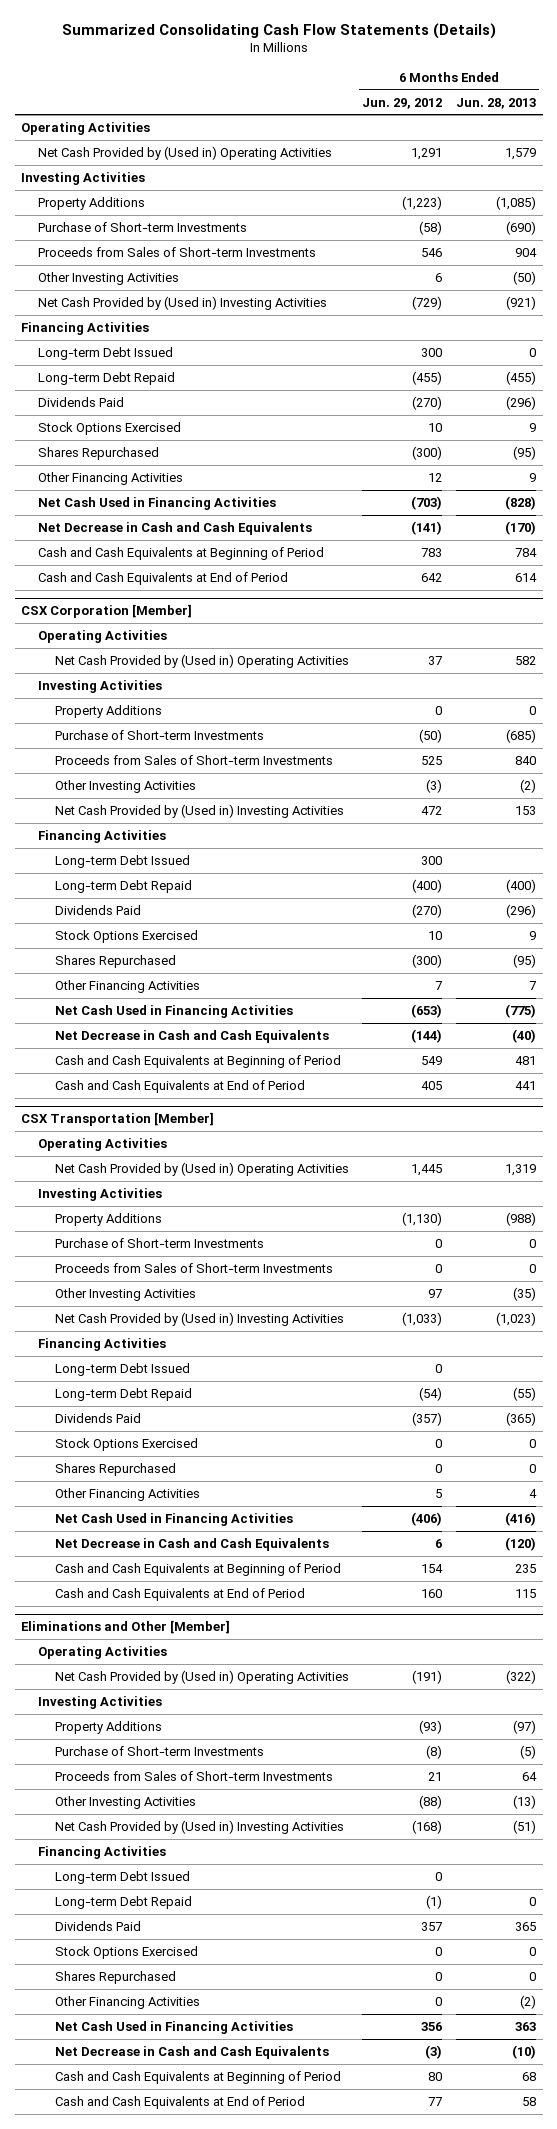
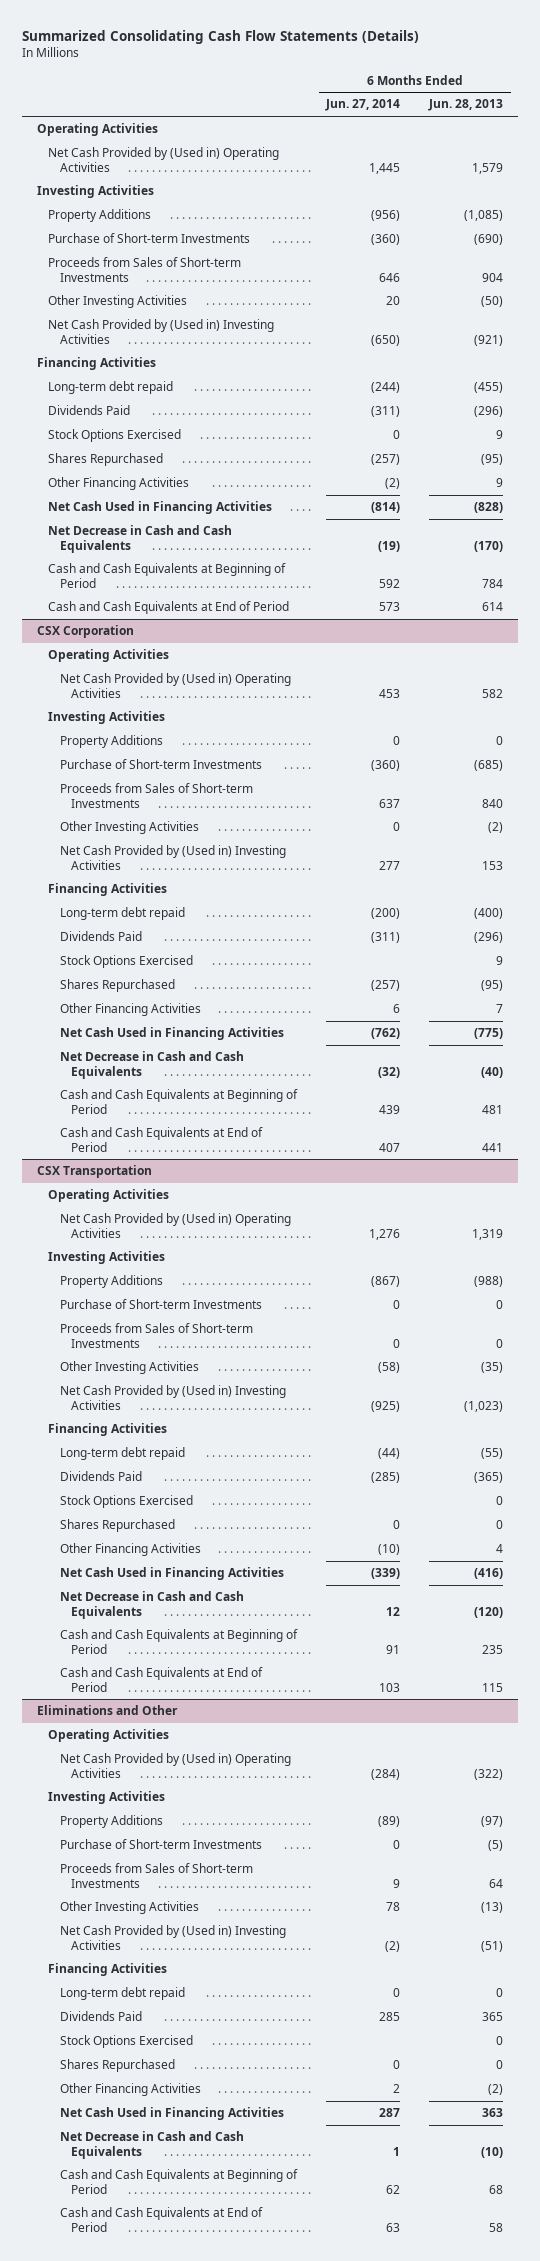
- | 6 Months Ended Jun. 29, 2012 | 6 Months Ended Jun. 28, 2013
+ | 6 Months Ended Jun. 27, 2014 | 6 Months Ended Jun. 28, 2013
- Long-term Debt Issued | 300 | 0
- Long-term Debt Repaid | (455) | (455)
+ Long-term debt repaid | (244) | (455)
- CSX Corporation [Member]
+ CSX Corporation
- Long-term Debt Issued | 300 |
- Long-term Debt Repaid | (400) | (400)
+ Long-term debt repaid | (200) | (400)
- CSX Transportation [Member]
+ CSX Transportation
- Long-term Debt Issued | 0 |
- Long-term Debt Repaid | (54) | (55)
+ Long-term debt repaid | (44) | (55)
- Eliminations and Other [Member]
+ Eliminations and Other
- Long-term Debt Issued | 0 |
- Long-term Debt Repaid | (1) | 0
+ Long-term debt repaid | 0 | 0

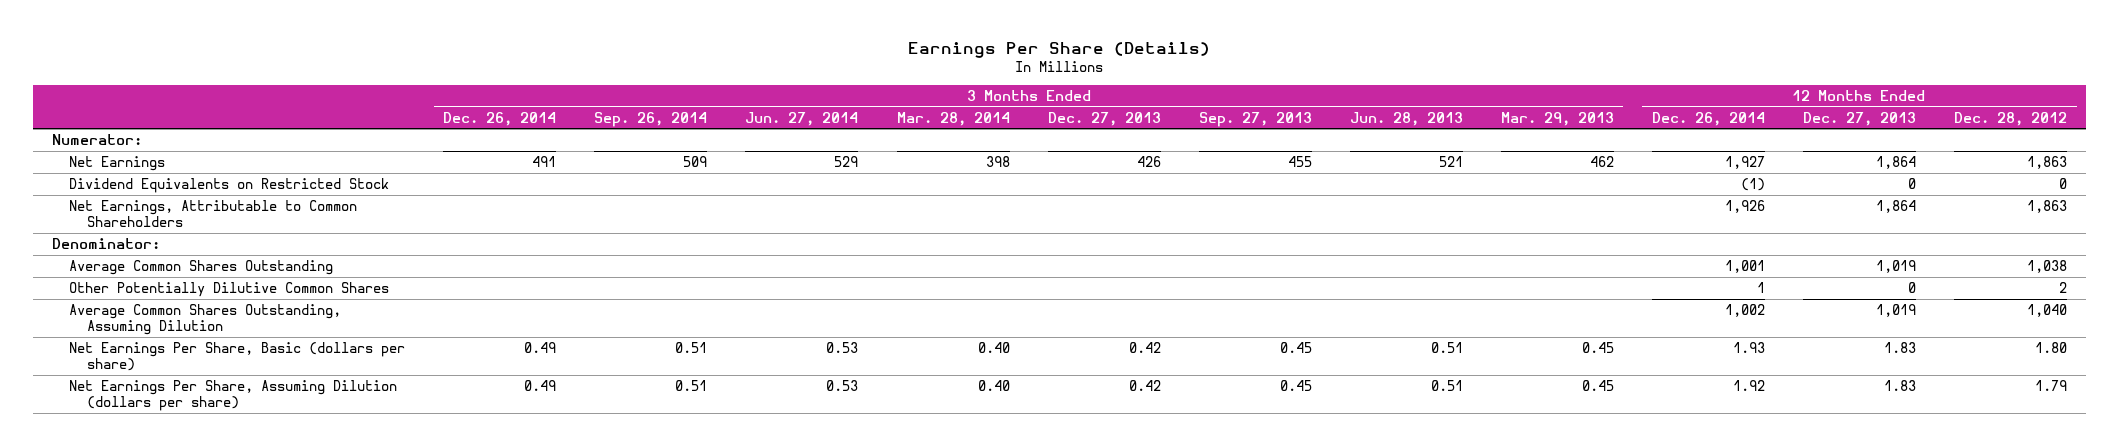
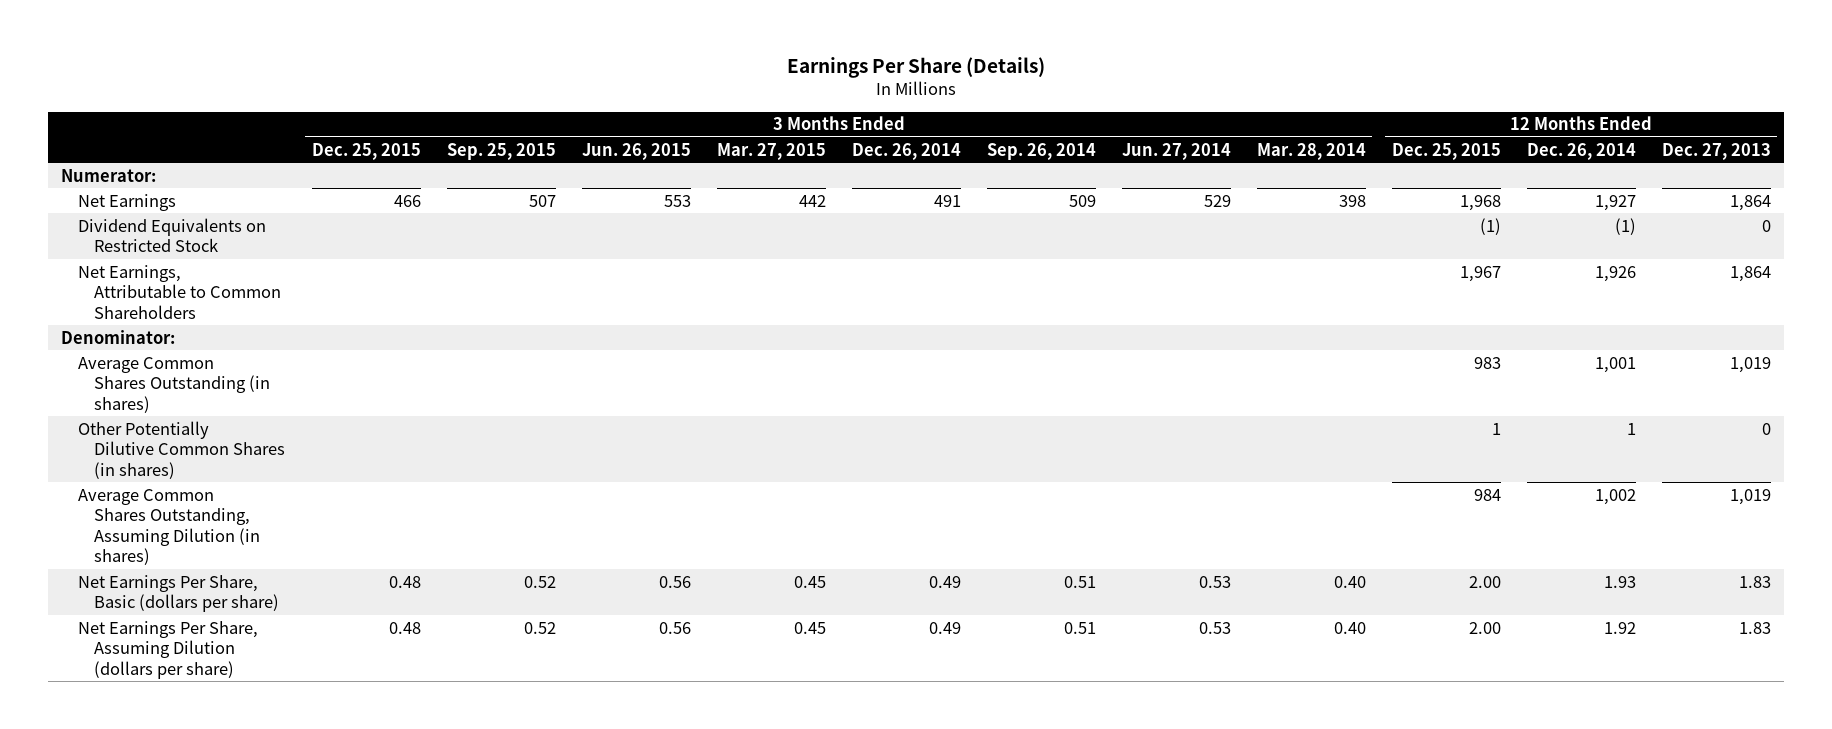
- | 3 Months Ended Dec. 26, 2014 | 3 Months Ended Sep. 26, 2014 | 3 Months Ended Jun. 27, 2014 | 3 Months Ended Mar. 28, 2014 | 3 Months Ended Dec. 27, 2013 | 3 Months Ended Sep. 27, 2013 | 3 Months Ended Jun. 28, 2013 | 3 Months Ended Mar. 29, 2013 | 12 Months Ended Dec. 26, 2014 | 12 Months Ended Dec. 27, 2013 | 12 Months Ended Dec. 28, 2012
+ | 3 Months Ended Dec. 25, 2015 | 3 Months Ended Sep. 25, 2015 | 3 Months Ended Jun. 26, 2015 | 3 Months Ended Mar. 27, 2015 | 3 Months Ended Dec. 26, 2014 | 3 Months Ended Sep. 26, 2014 | 3 Months Ended Jun. 27, 2014 | 3 Months Ended Mar. 28, 2014 | 12 Months Ended Dec. 25, 2015 | 12 Months Ended Dec. 26, 2014 | 12 Months Ended Dec. 27, 2013
- Average Common Shares Outstanding | | | | | | | | | 1,001 | 1,019 | 1,038
- Other Potentially Dilutive Common Shares | | | | | | | | | 1 | 0 | 2
- Average Common Shares Outstanding, Assuming Dilution | | | | | | | | | 1,002 | 1,019 | 1,040
+ Average Common Shares Outstanding (in shares) | | | | | | | | | 983 | 1,001 | 1,019
+ Other Potentially Dilutive Common Shares (in shares) | | | | | | | | | 1 | 1 | 0
+ Average Common Shares Outstanding, Assuming Dilution (in shares) | | | | | | | | | 984 | 1,002 | 1,019

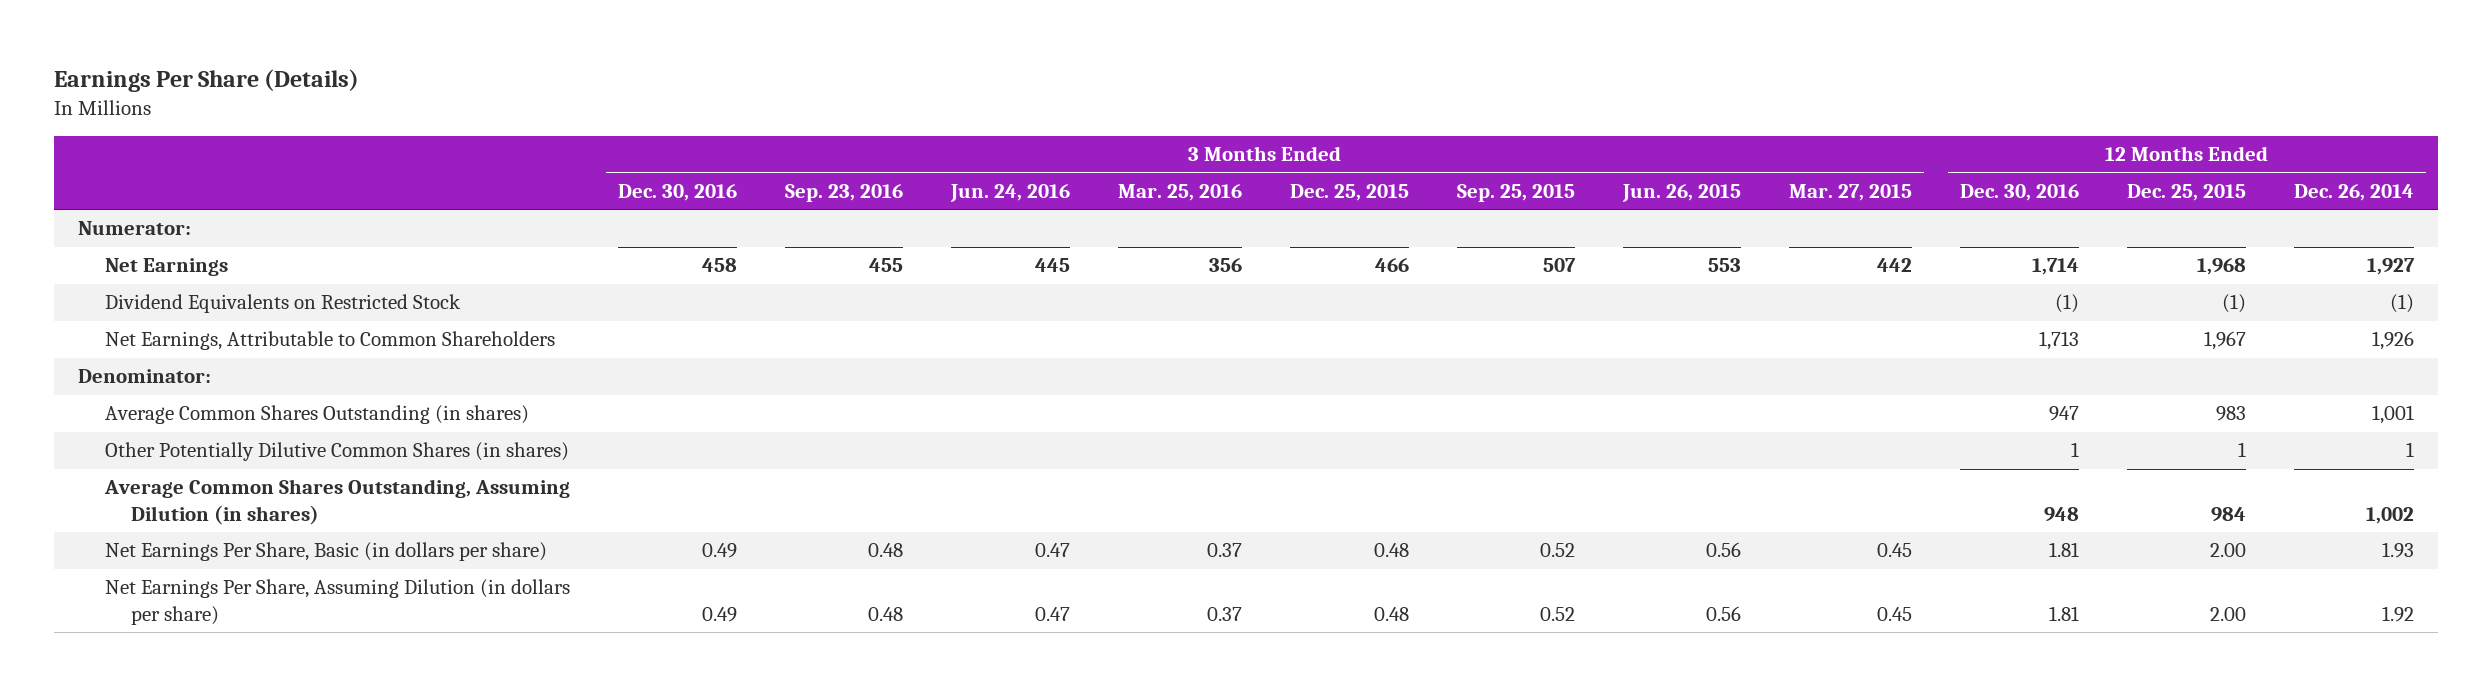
- | 3 Months Ended Dec. 25, 2015 | 3 Months Ended Sep. 25, 2015 | 3 Months Ended Jun. 26, 2015 | 3 Months Ended Mar. 27, 2015 | 3 Months Ended Dec. 26, 2014 | 3 Months Ended Sep. 26, 2014 | 3 Months Ended Jun. 27, 2014 | 3 Months Ended Mar. 28, 2014 | 12 Months Ended Dec. 25, 2015 | 12 Months Ended Dec. 26, 2014 | 12 Months Ended Dec. 27, 2013
+ | 3 Months Ended Dec. 30, 2016 | 3 Months Ended Sep. 23, 2016 | 3 Months Ended Jun. 24, 2016 | 3 Months Ended Mar. 25, 2016 | 3 Months Ended Dec. 25, 2015 | 3 Months Ended Sep. 25, 2015 | 3 Months Ended Jun. 26, 2015 | 3 Months Ended Mar. 27, 2015 | 12 Months Ended Dec. 30, 2016 | 12 Months Ended Dec. 25, 2015 | 12 Months Ended Dec. 26, 2014
- Net Earnings Per Share, Basic (dollars per share) | 0.48 | 0.52 | 0.56 | 0.45 | 0.49 | 0.51 | 0.53 | 0.40 | 2.00 | 1.93 | 1.83
- Net Earnings Per Share, Assuming Dilution (dollars per share) | 0.48 | 0.52 | 0.56 | 0.45 | 0.49 | 0.51 | 0.53 | 0.40 | 2.00 | 1.92 | 1.83
+ Net Earnings Per Share, Basic (in dollars per share) | 0.49 | 0.48 | 0.47 | 0.37 | 0.48 | 0.52 | 0.56 | 0.45 | 1.81 | 2.00 | 1.93
+ Net Earnings Per Share, Assuming Dilution (in dollars per share) | 0.49 | 0.48 | 0.47 | 0.37 | 0.48 | 0.52 | 0.56 | 0.45 | 1.81 | 2.00 | 1.92

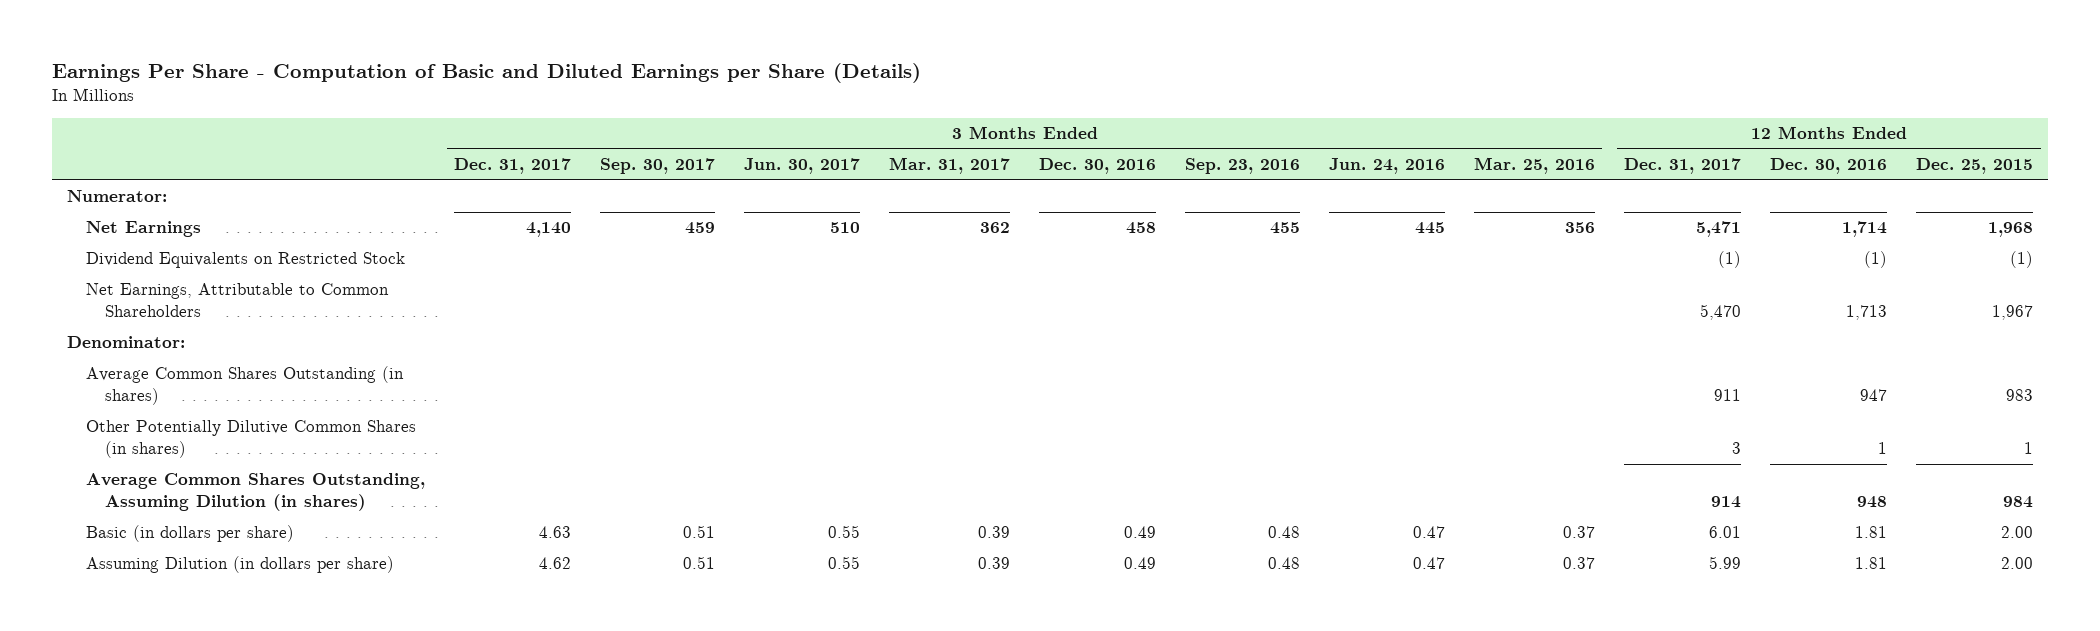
- Earnings Per Share (Details)
+ Earnings Per Share - Computation of Basic and Diluted Earnings per Share (Details)
- | 3 Months Ended Dec. 30, 2016 | 3 Months Ended Sep. 23, 2016 | 3 Months Ended Jun. 24, 2016 | 3 Months Ended Mar. 25, 2016 | 3 Months Ended Dec. 25, 2015 | 3 Months Ended Sep. 25, 2015 | 3 Months Ended Jun. 26, 2015 | 3 Months Ended Mar. 27, 2015 | 12 Months Ended Dec. 30, 2016 | 12 Months Ended Dec. 25, 2015 | 12 Months Ended Dec. 26, 2014
+ | 3 Months Ended Dec. 31, 2017 | 3 Months Ended Sep. 30, 2017 | 3 Months Ended Jun. 30, 2017 | 3 Months Ended Mar. 31, 2017 | 3 Months Ended Dec. 30, 2016 | 3 Months Ended Sep. 23, 2016 | 3 Months Ended Jun. 24, 2016 | 3 Months Ended Mar. 25, 2016 | 12 Months Ended Dec. 31, 2017 | 12 Months Ended Dec. 30, 2016 | 12 Months Ended Dec. 25, 2015
- Net Earnings Per Share, Basic (in dollars per share) | 0.49 | 0.48 | 0.47 | 0.37 | 0.48 | 0.52 | 0.56 | 0.45 | 1.81 | 2.00 | 1.93
- Net Earnings Per Share, Assuming Dilution (in dollars per share) | 0.49 | 0.48 | 0.47 | 0.37 | 0.48 | 0.52 | 0.56 | 0.45 | 1.81 | 2.00 | 1.92
+ Basic (in dollars per share) | 4.63 | 0.51 | 0.55 | 0.39 | 0.49 | 0.48 | 0.47 | 0.37 | 6.01 | 1.81 | 2.00
+ Assuming Dilution (in dollars per share) | 4.62 | 0.51 | 0.55 | 0.39 | 0.49 | 0.48 | 0.47 | 0.37 | 5.99 | 1.81 | 2.00

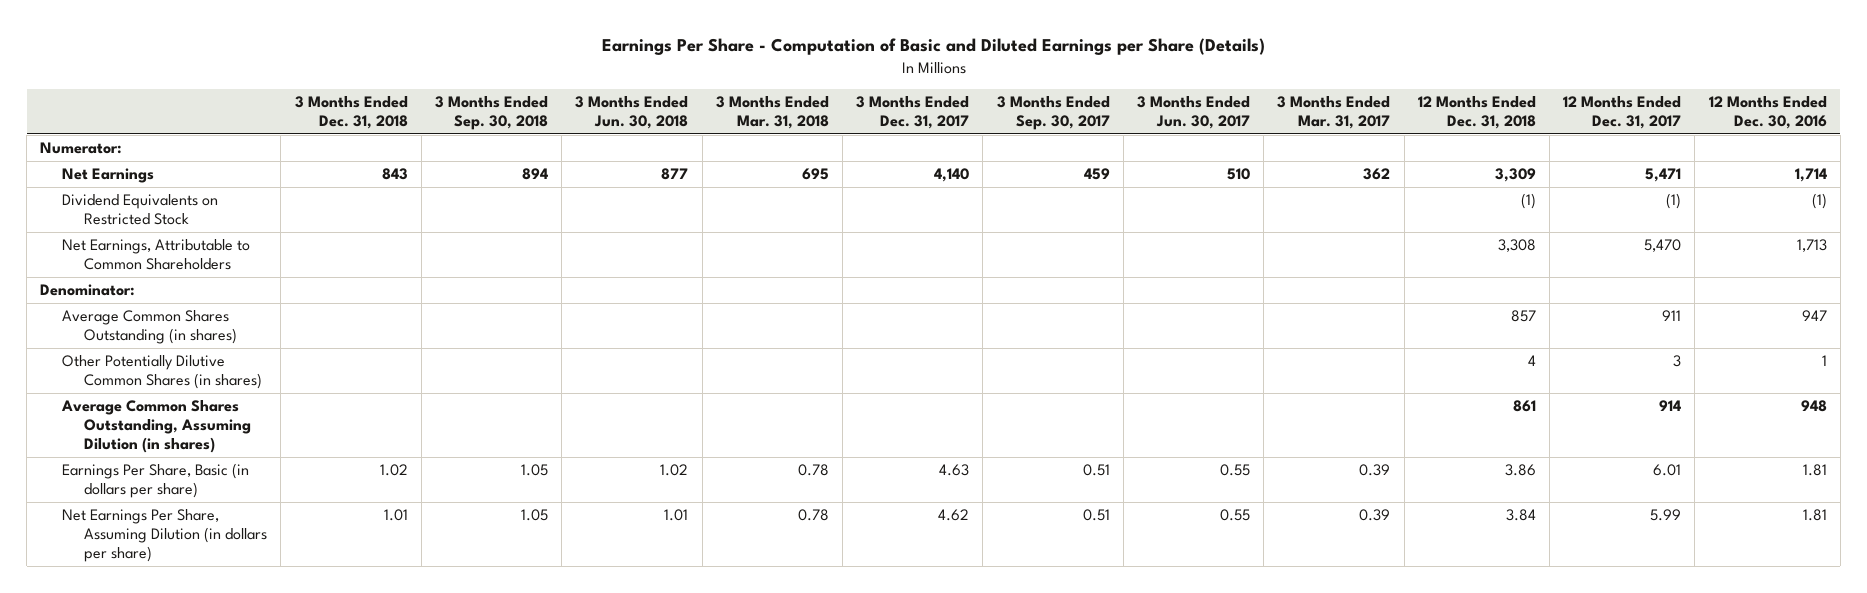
- | 3 Months Ended Dec. 31, 2017 | 3 Months Ended Sep. 30, 2017 | 3 Months Ended Jun. 30, 2017 | 3 Months Ended Mar. 31, 2017 | 3 Months Ended Dec. 30, 2016 | 3 Months Ended Sep. 23, 2016 | 3 Months Ended Jun. 24, 2016 | 3 Months Ended Mar. 25, 2016 | 12 Months Ended Dec. 31, 2017 | 12 Months Ended Dec. 30, 2016 | 12 Months Ended Dec. 25, 2015
+ | 3 Months Ended Dec. 31, 2018 | 3 Months Ended Sep. 30, 2018 | 3 Months Ended Jun. 30, 2018 | 3 Months Ended Mar. 31, 2018 | 3 Months Ended Dec. 31, 2017 | 3 Months Ended Sep. 30, 2017 | 3 Months Ended Jun. 30, 2017 | 3 Months Ended Mar. 31, 2017 | 12 Months Ended Dec. 31, 2018 | 12 Months Ended Dec. 31, 2017 | 12 Months Ended Dec. 30, 2016
- Basic (in dollars per share) | 4.63 | 0.51 | 0.55 | 0.39 | 0.49 | 0.48 | 0.47 | 0.37 | 6.01 | 1.81 | 2.00
- Assuming Dilution (in dollars per share) | 4.62 | 0.51 | 0.55 | 0.39 | 0.49 | 0.48 | 0.47 | 0.37 | 5.99 | 1.81 | 2.00
+ Earnings Per Share, Basic (in dollars per share) | 1.02 | 1.05 | 1.02 | 0.78 | 4.63 | 0.51 | 0.55 | 0.39 | 3.86 | 6.01 | 1.81
+ Net Earnings Per Share, Assuming Dilution (in dollars per share) | 1.01 | 1.05 | 1.01 | 0.78 | 4.62 | 0.51 | 0.55 | 0.39 | 3.84 | 5.99 | 1.81

